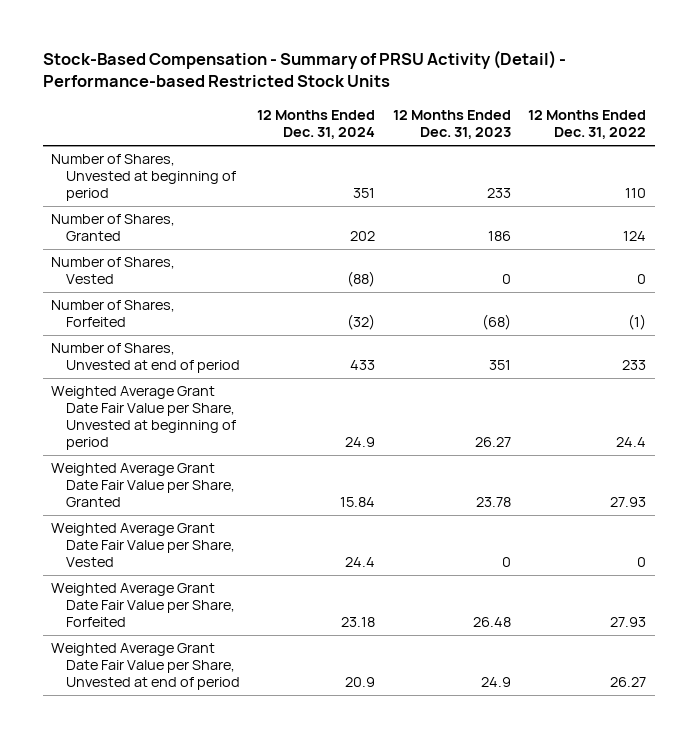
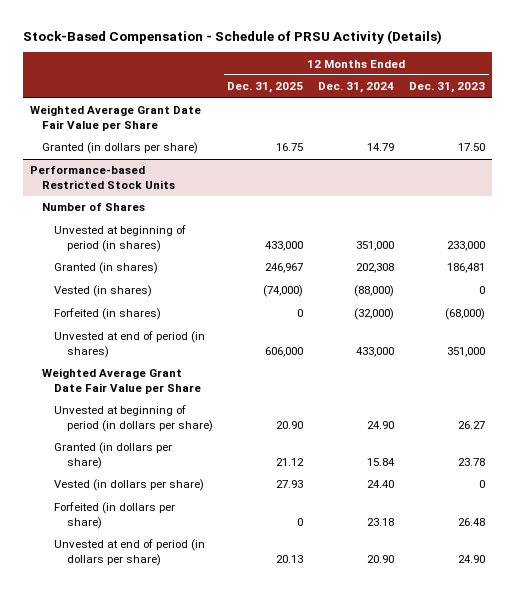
- Stock-Based Compensation - Summary of PRSU Activity (Detail) - Performance-based Restricted Stock Units
+ Stock-Based Compensation - Schedule of PRSU Activity (Details)
- | 12 Months Ended Dec. 31, 2024 | 12 Months Ended Dec. 31, 2023 | 12 Months Ended Dec. 31, 2022
+ | 12 Months Ended Dec. 31, 2025 | 12 Months Ended Dec. 31, 2024 | 12 Months Ended Dec. 31, 2023
- Number of Shares, Unvested at beginning of period | 351 | 233 | 110
- Number of Shares, Granted | 202 | 186 | 124
- Number of Shares, Vested | (88) | 0 | 0
- Number of Shares, Forfeited | (32) | (68) | (1)
- Number of Shares, Unvested at end of period | 433 | 351 | 233
- Weighted Average Grant Date Fair Value per Share, Unvested at beginning of period | 24.9 | 26.27 | 24.4
- Weighted Average Grant Date Fair Value per Share, Granted | 15.84 | 23.78 | 27.93
- Weighted Average Grant Date Fair Value per Share, Vested | 24.4 | 0 | 0
- Weighted Average Grant Date Fair Value per Share, Forfeited | 23.18 | 26.48 | 27.93
- Weighted Average Grant Date Fair Value per Share, Unvested at end of period | 20.9 | 24.9 | 26.27
+ Weighted Average Grant Date Fair Value per Share
+ Granted (in dollars per share) | 16.75 | 14.79 | 17.50
+ Performance-based Restricted Stock Units
+ Number of Shares
+ Unvested at beginning of period (in shares) | 433,000 | 351,000 | 233,000
+ Granted (in shares) | 246,967 | 202,308 | 186,481
+ Vested (in shares) | (74,000) | (88,000) | 0
+ Forfeited (in shares) | 0 | (32,000) | (68,000)
+ Unvested at end of period (in shares) | 606,000 | 433,000 | 351,000
+ Weighted Average Grant Date Fair Value per Share
+ Unvested at beginning of period (in dollars per share) | 20.90 | 24.90 | 26.27
+ Granted (in dollars per share) | 21.12 | 15.84 | 23.78
+ Vested (in dollars per share) | 27.93 | 24.40 | 0
+ Forfeited (in dollars per share) | 0 | 23.18 | 26.48
+ Unvested at end of period (in dollars per share) | 20.13 | 20.90 | 24.90

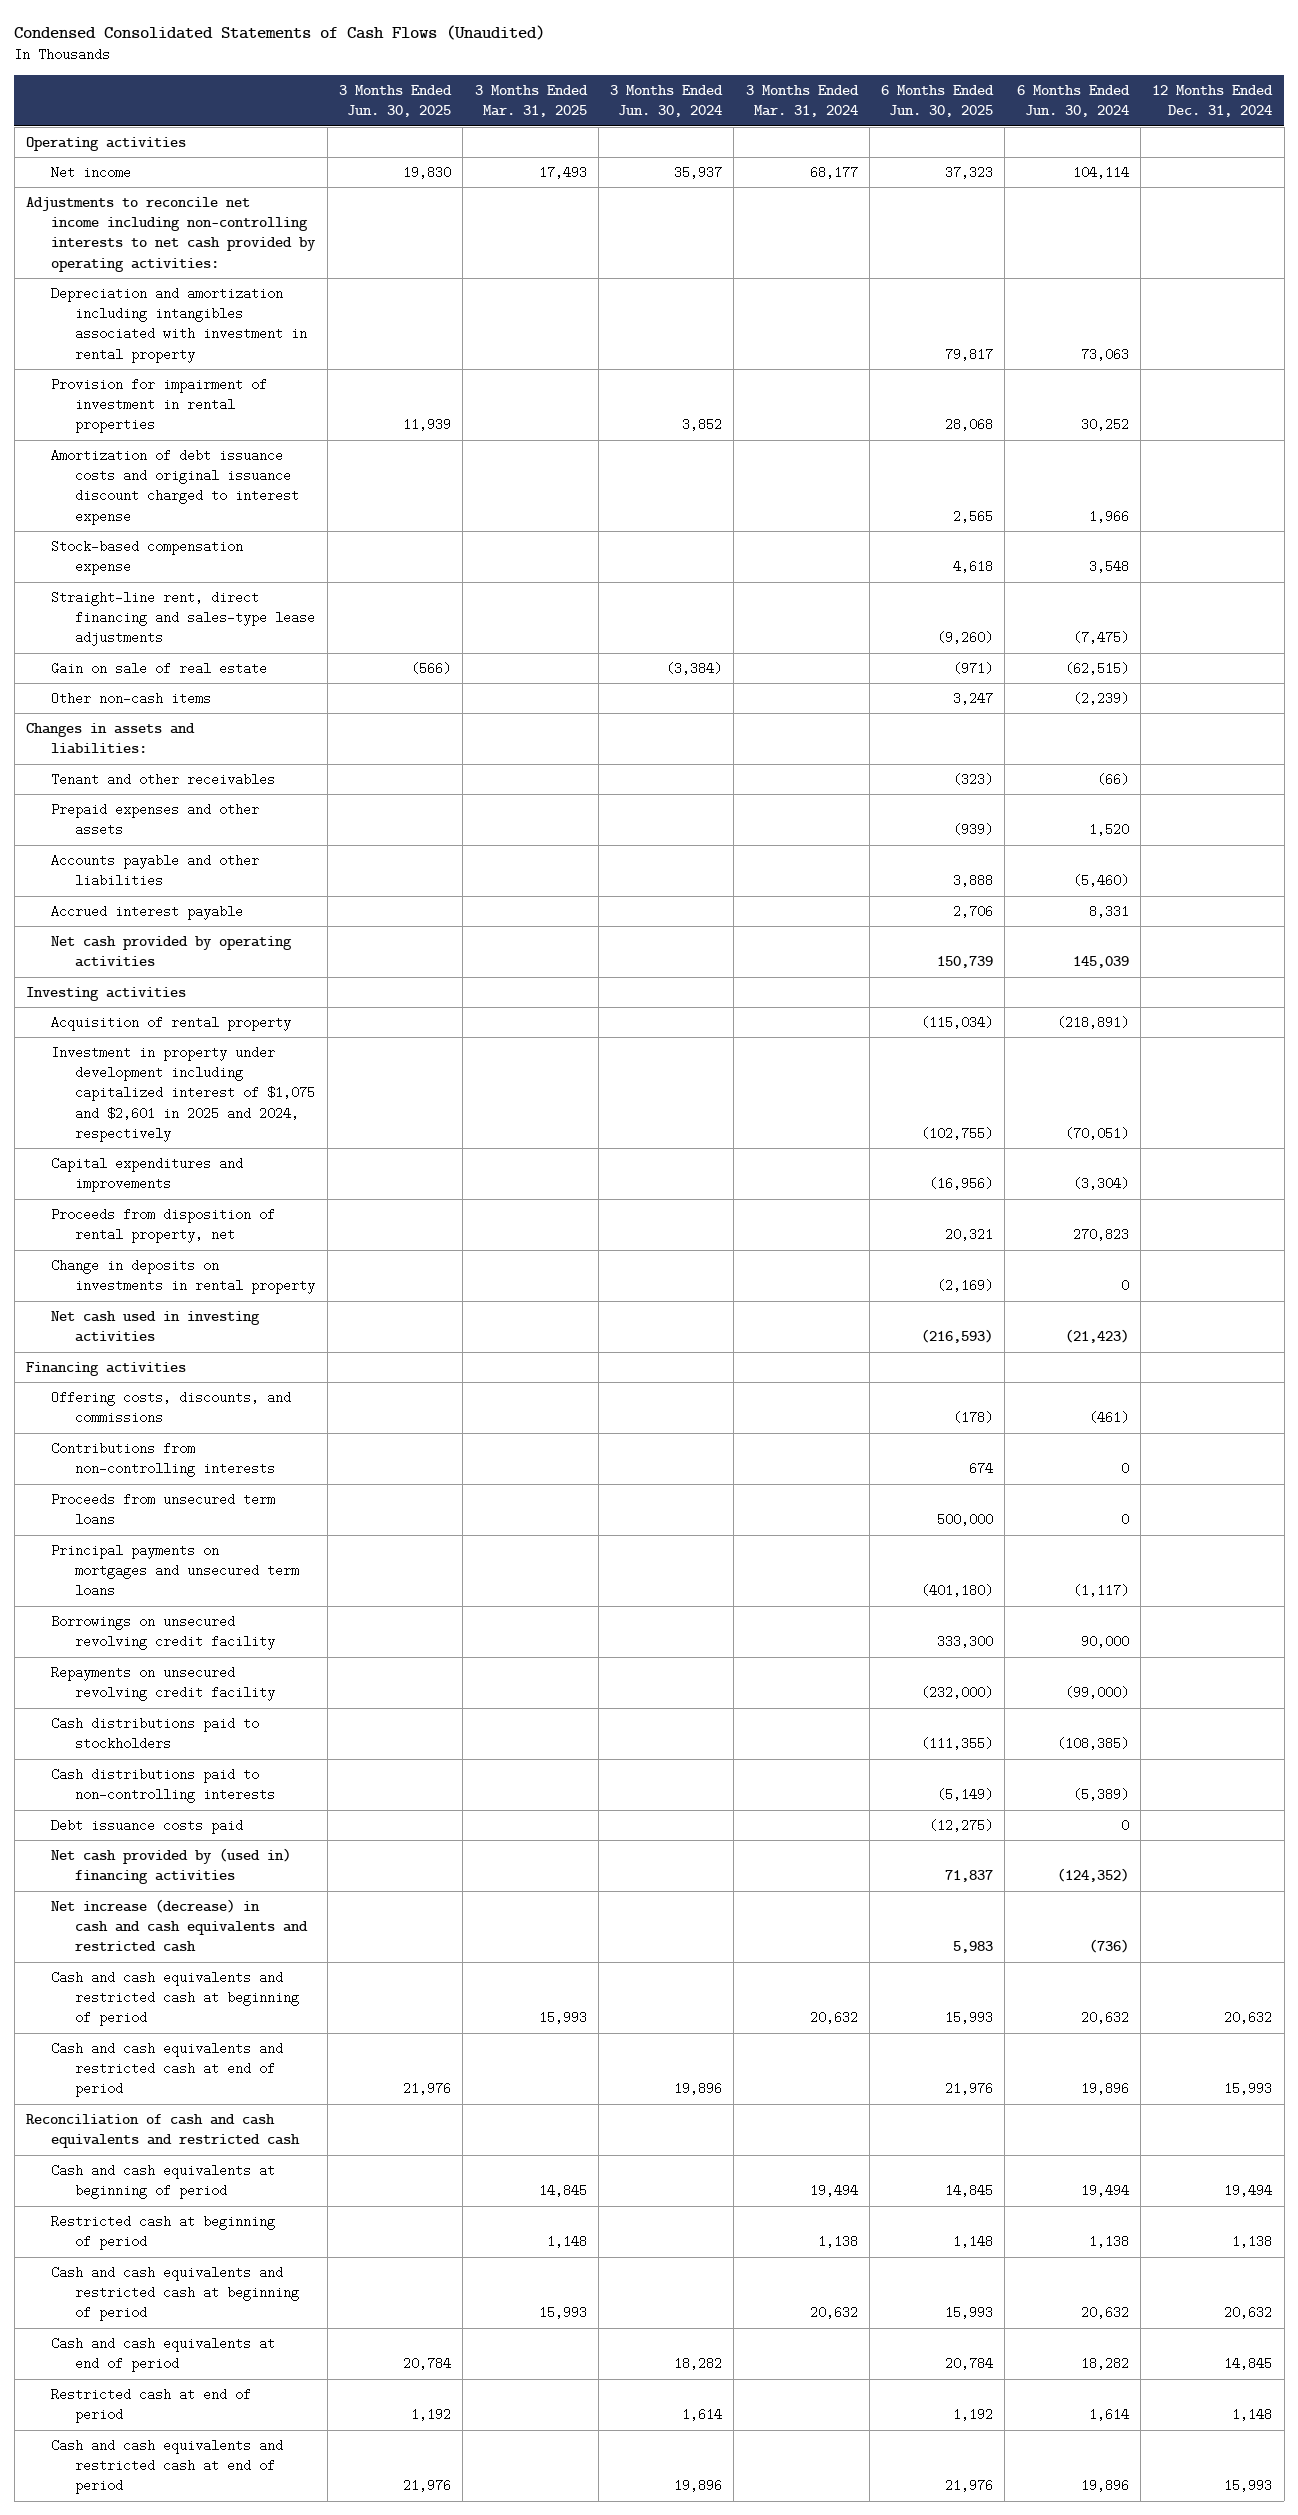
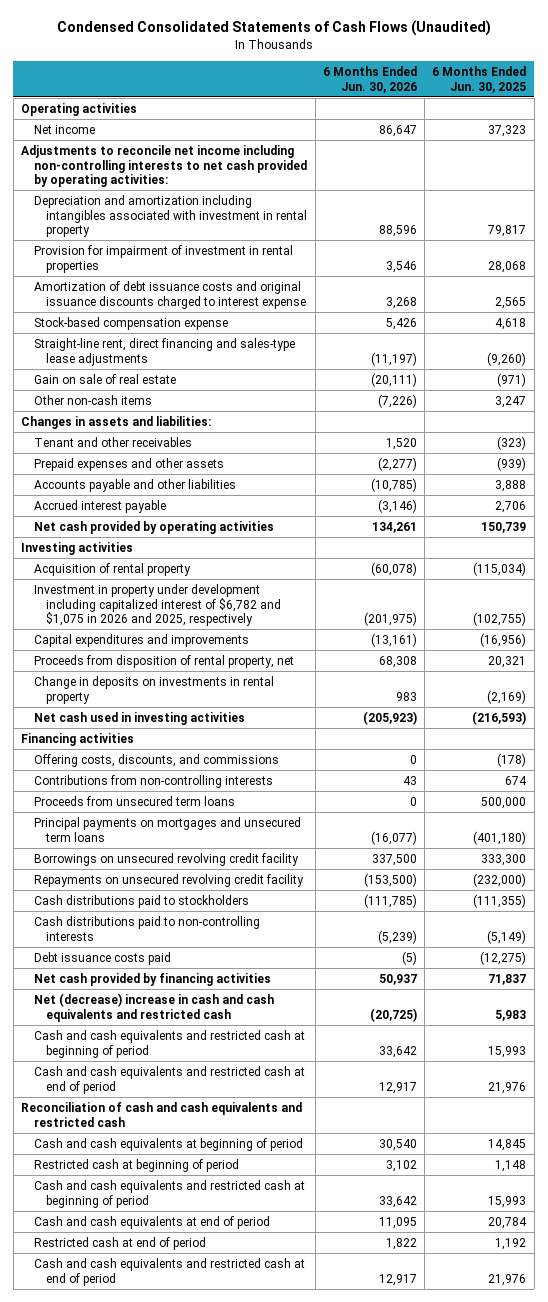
- | 3 Months Ended Jun. 30, 2025 | 3 Months Ended Mar. 31, 2025 | 3 Months Ended Jun. 30, 2024 | 3 Months Ended Mar. 31, 2024 | 6 Months Ended Jun. 30, 2025 | 6 Months Ended Jun. 30, 2024 | 12 Months Ended Dec. 31, 2024
+ | 6 Months Ended Jun. 30, 2026 | 6 Months Ended Jun. 30, 2025
- Amortization of debt issuance costs and original issuance discount charged to interest expense | | | | | 2,565 | 1,966 |
+ Amortization of debt issuance costs and original issuance discounts charged to interest expense | 3,268 | 2,565
- Investment in property under development including capitalized interest of $1,075 and $2,601 in 2025 and 2024, respectively | | | | | (102,755) | (70,051) |
+ Investment in property under development including capitalized interest of $6,782 and $1,075 in 2026 and 2025, respectively | (201,975) | (102,755)
- Net cash provided by (used in) financing activities | | | | | 71,837 | (124,352) |
- Net increase (decrease) in cash and cash equivalents and restricted cash | | | | | 5,983 | (736) |
+ Net cash provided by financing activities | 50,937 | 71,837
+ Net (decrease) increase in cash and cash equivalents and restricted cash | (20,725) | 5,983

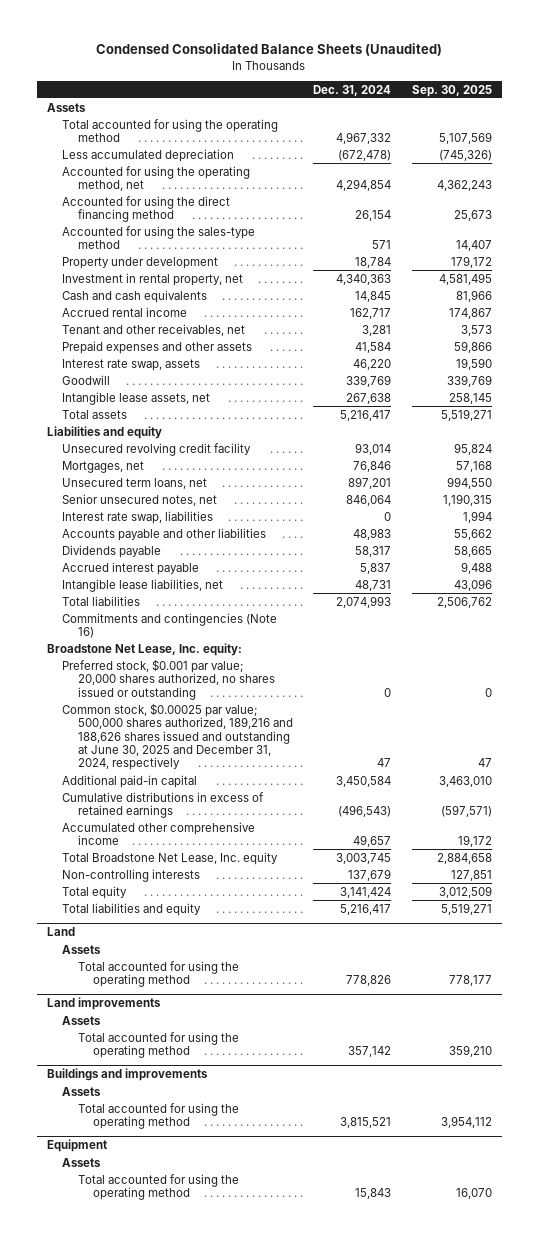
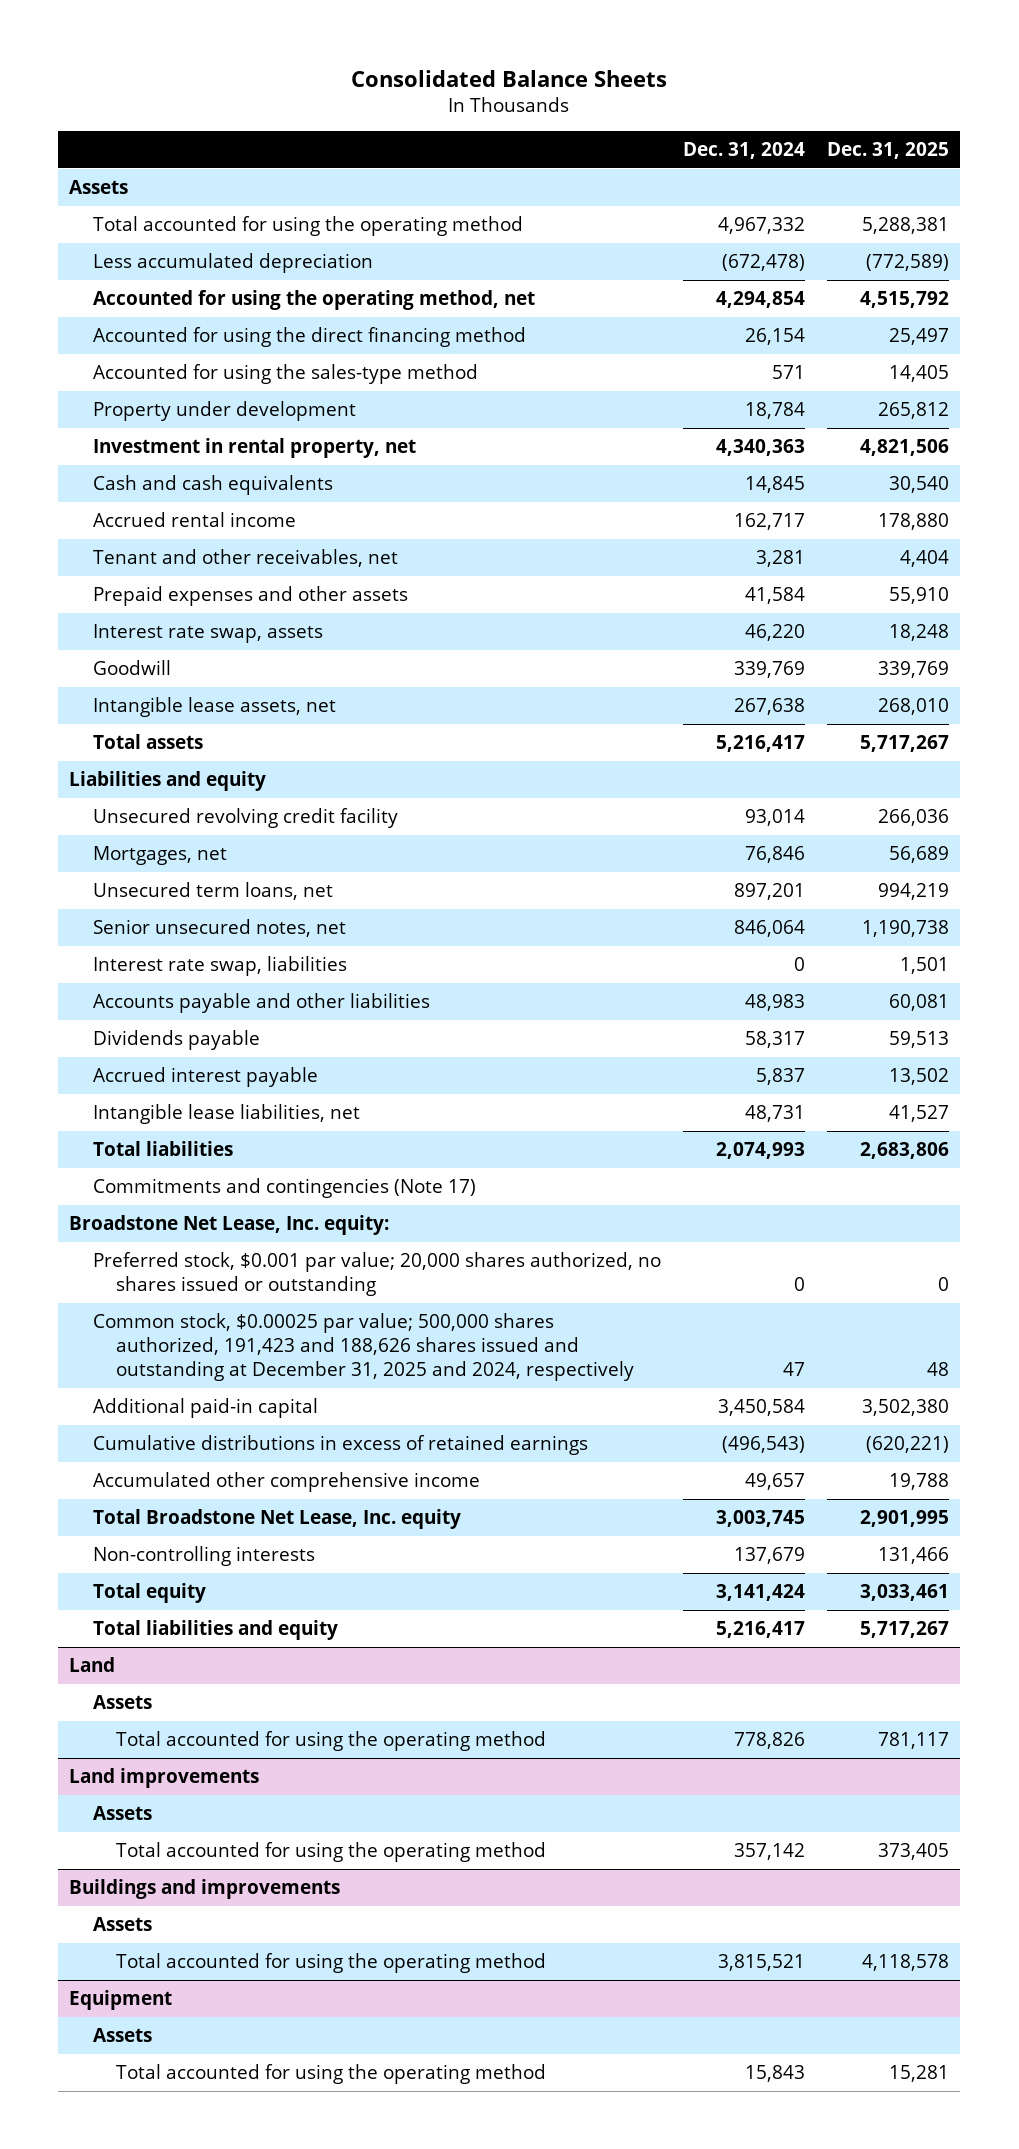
- Condensed Consolidated Balance Sheets (Unaudited)
+ Consolidated Balance Sheets
- | Dec. 31, 2024 | Sep. 30, 2025
+ | Dec. 31, 2024 | Dec. 31, 2025
- Commitments and contingencies (Note 16)
+ Commitments and contingencies (Note 17)
- Common stock, $0.00025 par value; 500,000 shares authorized, 189,216 and 188,626 shares issued and outstanding at June 30, 2025 and December 31, 2024, respectively | 47 | 47
+ Common stock, $0.00025 par value; 500,000 shares authorized, 191,423 and 188,626 shares issued and outstanding at December 31, 2025 and 2024, respectively | 47 | 48

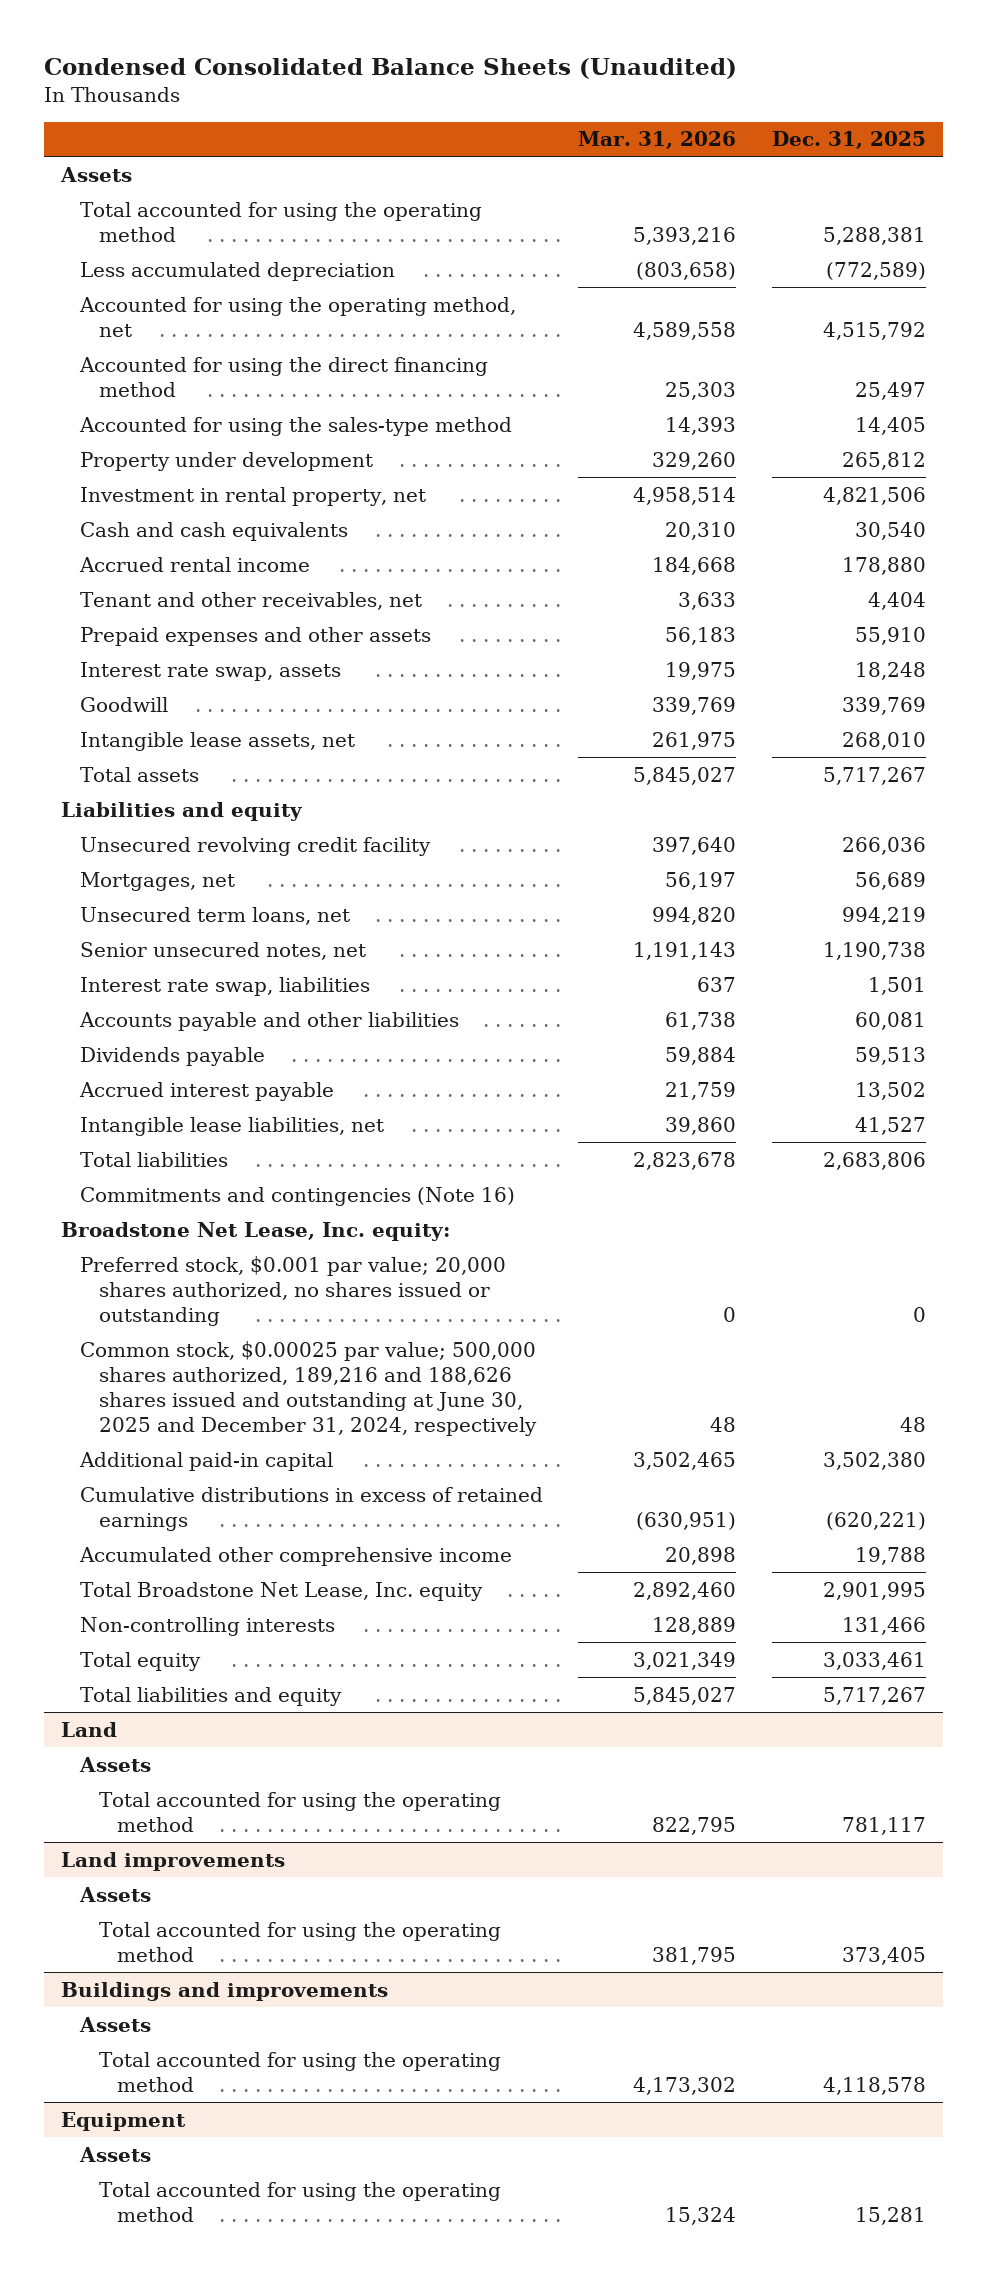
- Consolidated Balance Sheets
+ Condensed Consolidated Balance Sheets (Unaudited)
- | Dec. 31, 2024 | Dec. 31, 2025
+ | Mar. 31, 2026 | Dec. 31, 2025
- Commitments and contingencies (Note 17)
+ Commitments and contingencies (Note 16)
- Common stock, $0.00025 par value; 500,000 shares authorized, 191,423 and 188,626 shares issued and outstanding at December 31, 2025 and 2024, respectively | 47 | 48
+ Common stock, $0.00025 par value; 500,000 shares authorized, 189,216 and 188,626 shares issued and outstanding at June 30, 2025 and December 31, 2024, respectively | 48 | 48

